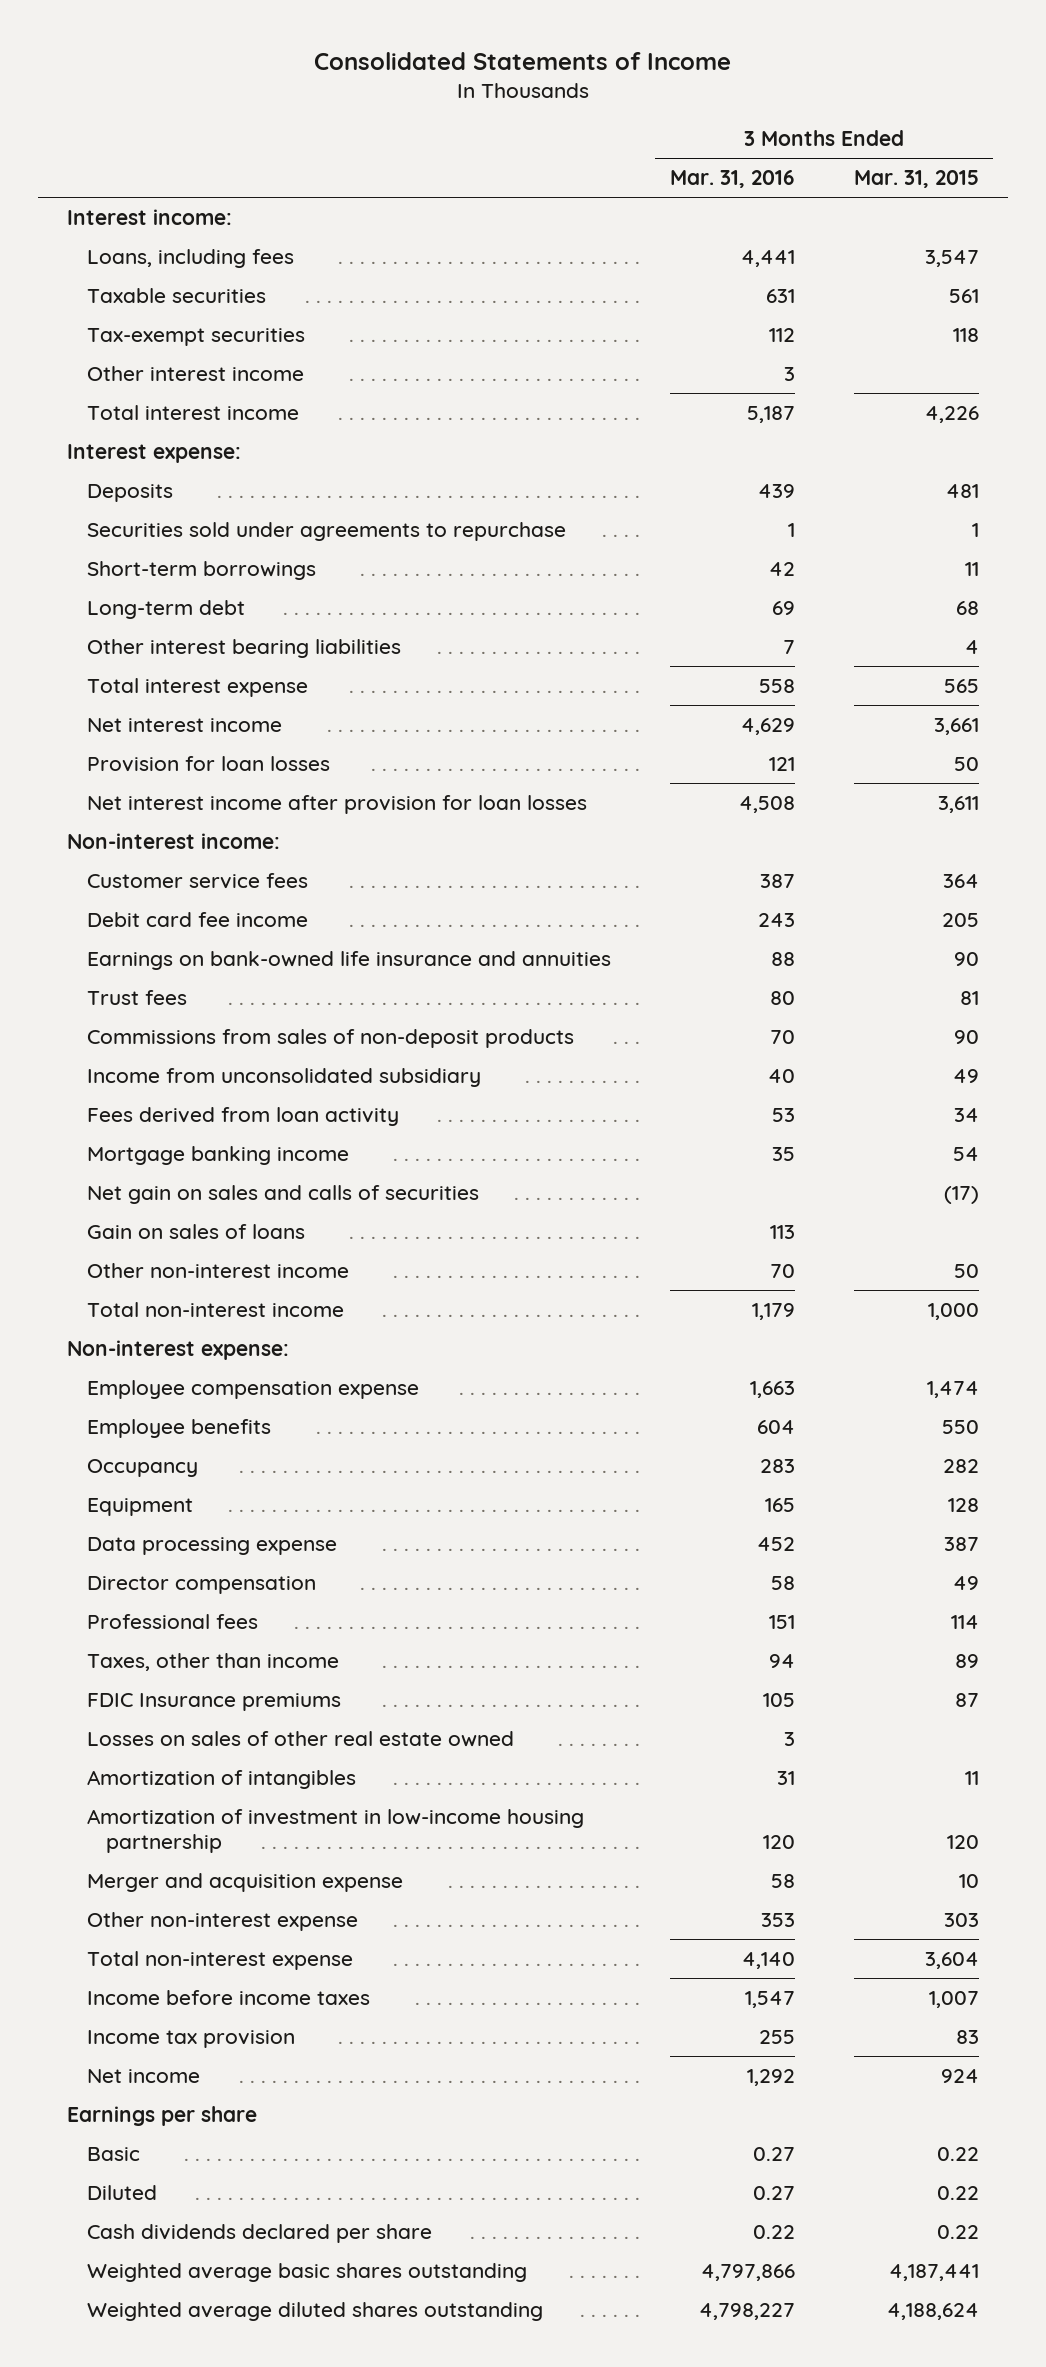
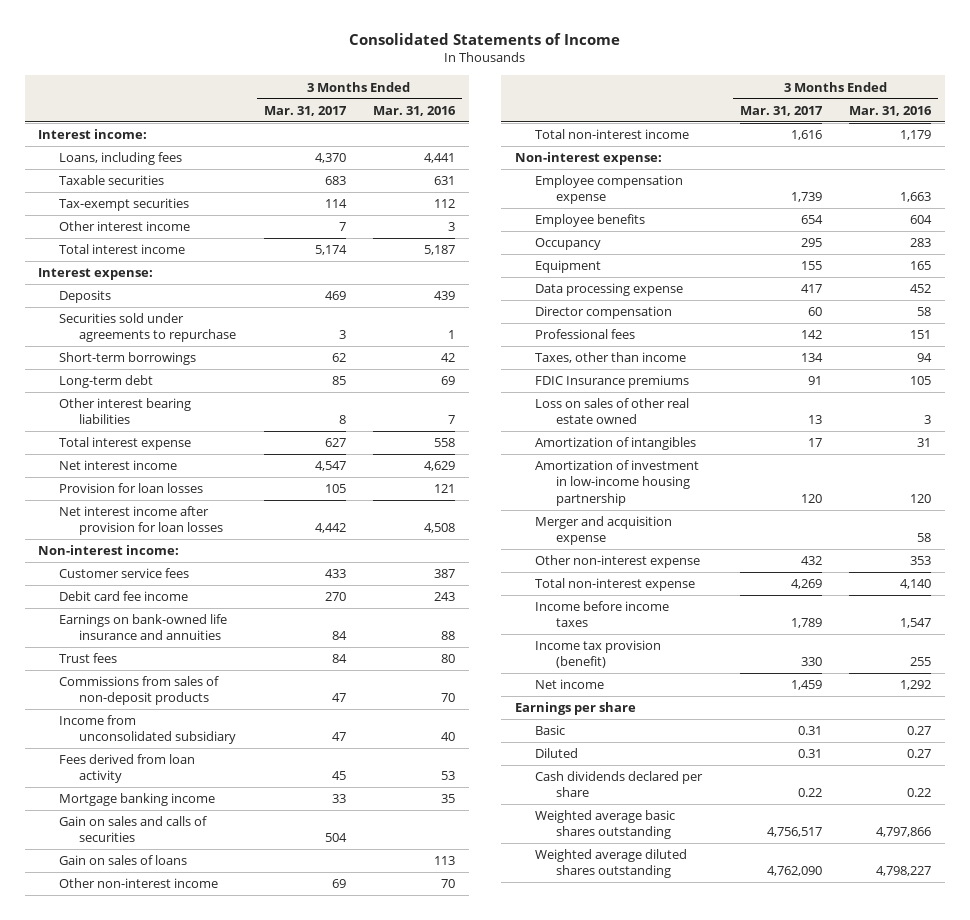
- | 3 Months Ended Mar. 31, 2016 | 3 Months Ended Mar. 31, 2015
+ | 3 Months Ended Mar. 31, 2017 | 3 Months Ended Mar. 31, 2016
- Net gain on sales and calls of securities | | (17)
+ Gain on sales and calls of securities | 504 |
- Losses on sales of other real estate owned | 3 |
+ Loss on sales of other real estate owned | 13 | 3
- Income tax provision | 255 | 83
+ Income tax provision (benefit) | 330 | 255

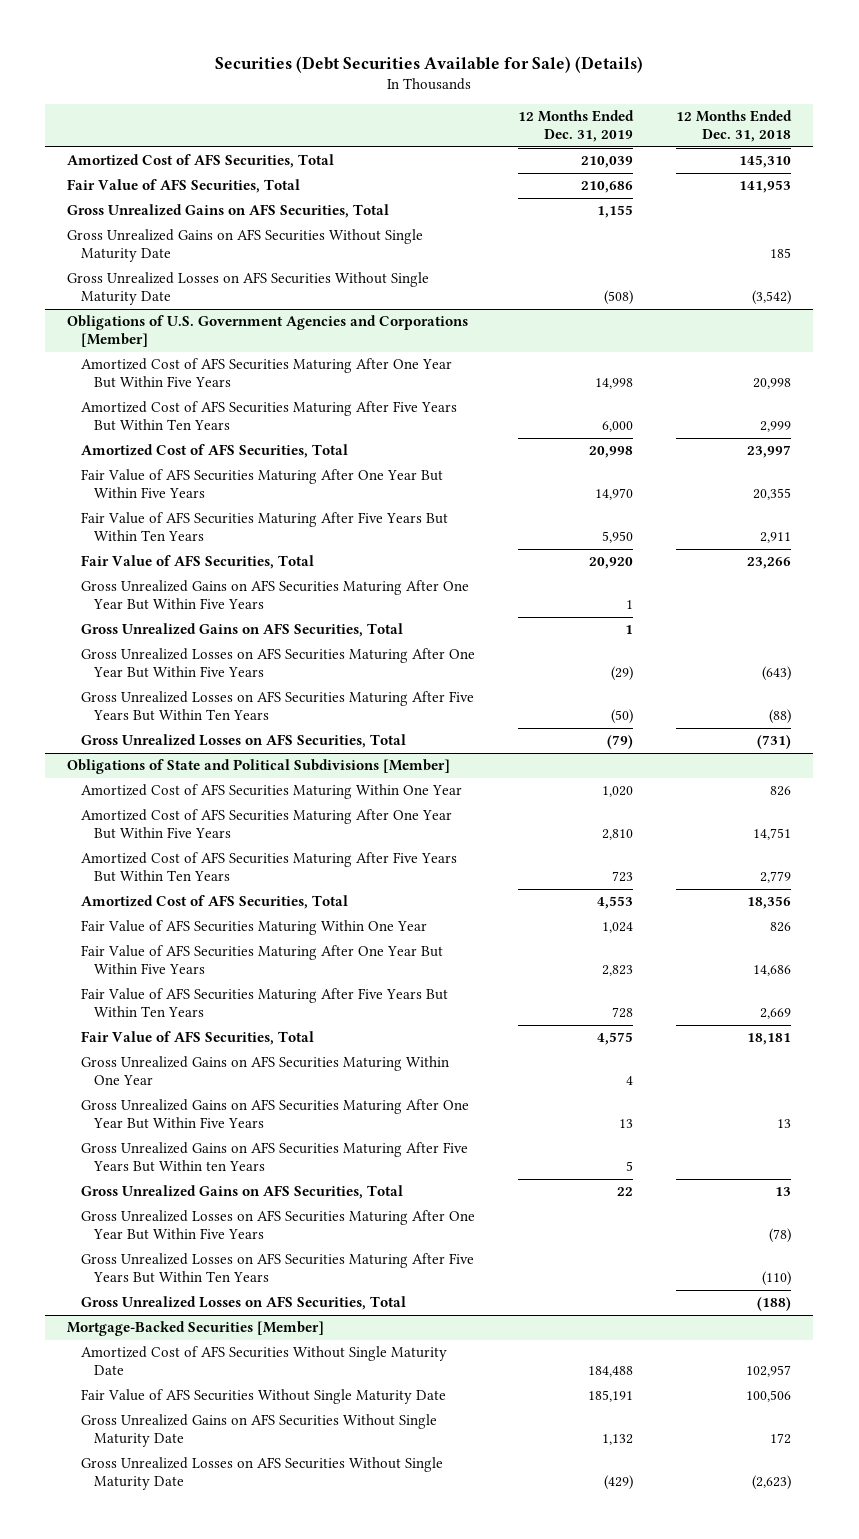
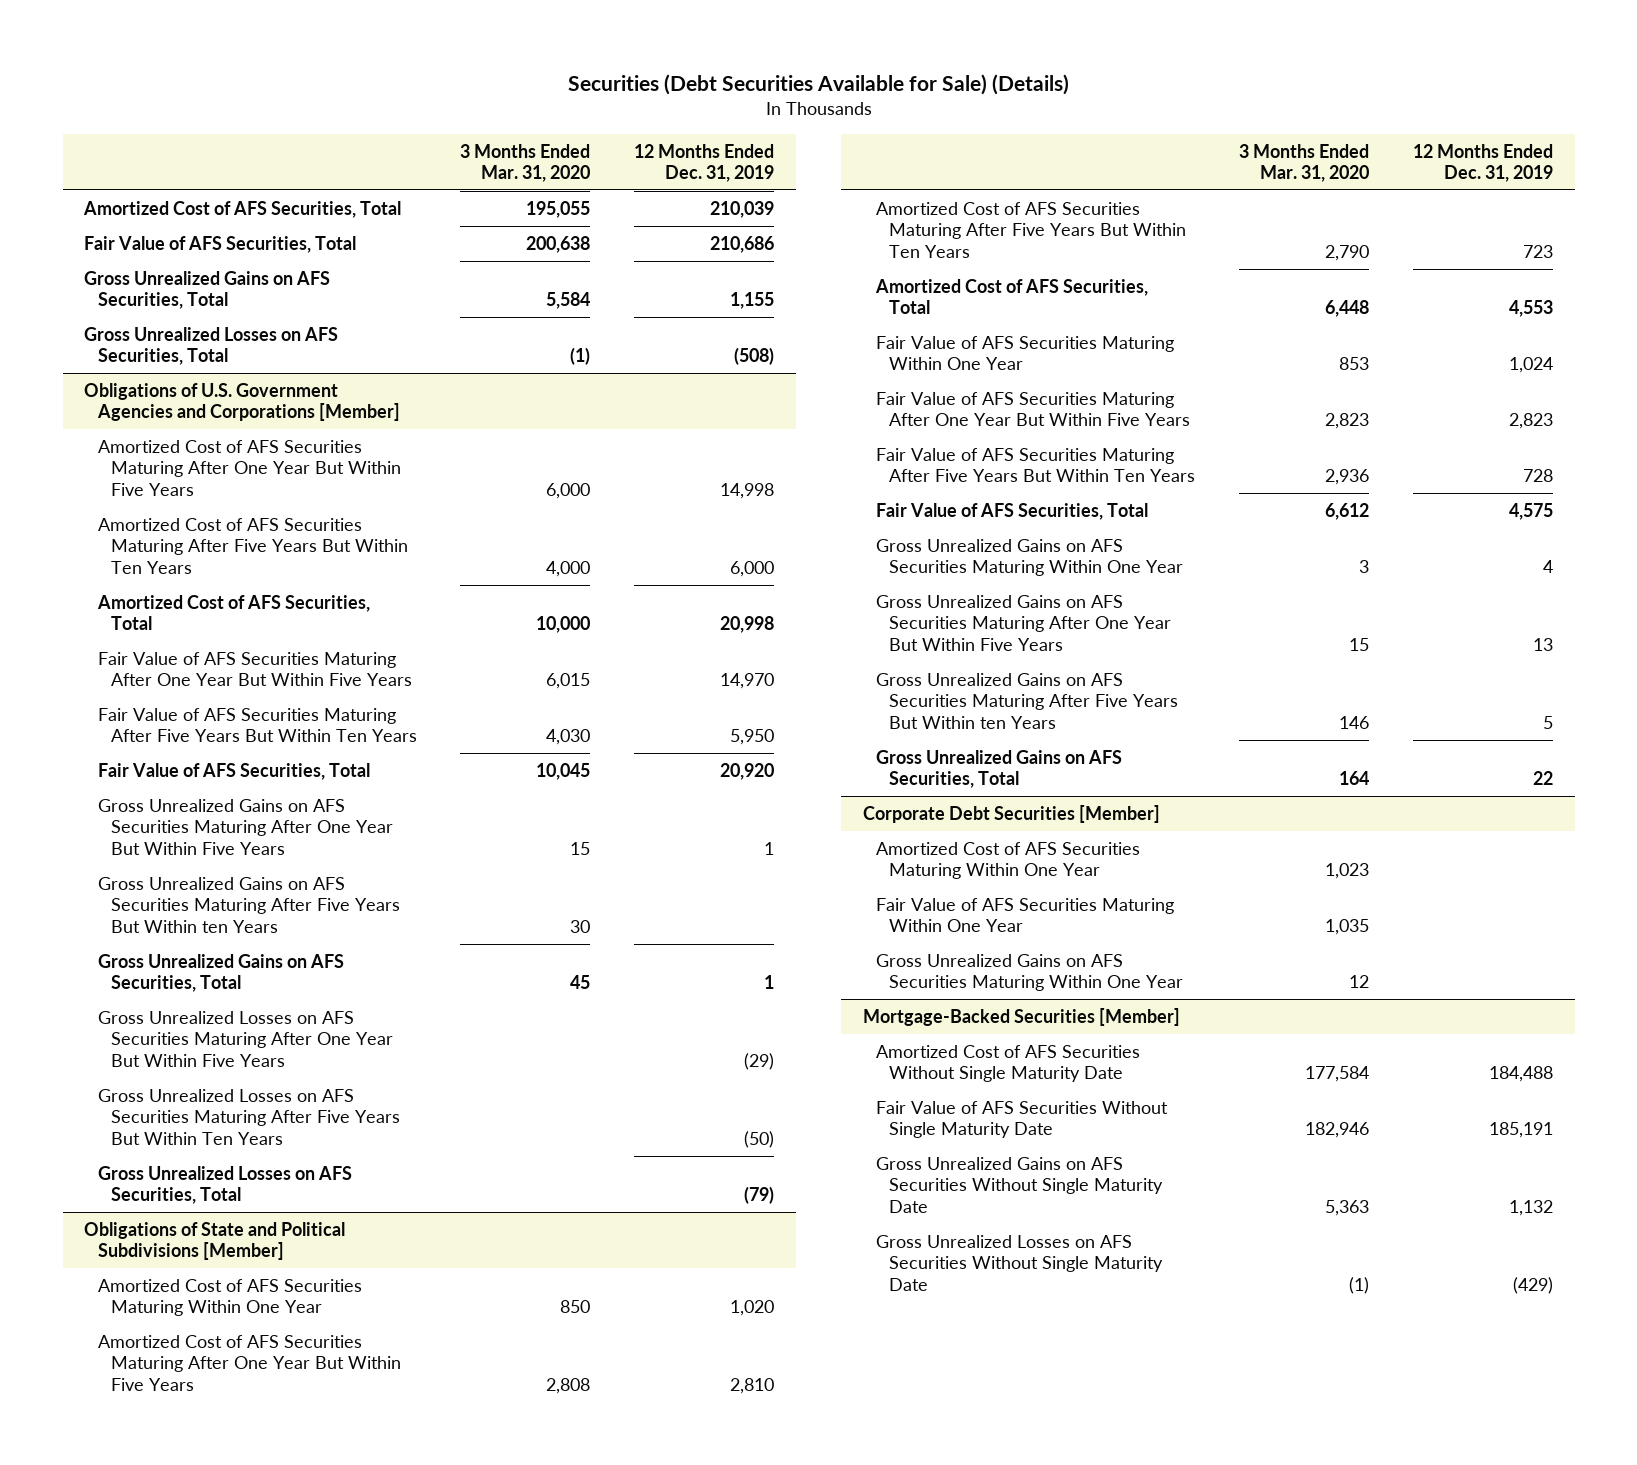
- | 12 Months Ended Dec. 31, 2019 | 12 Months Ended Dec. 31, 2018
+ | 3 Months Ended Mar. 31, 2020 | 12 Months Ended Dec. 31, 2019
- Gross Unrealized Gains on AFS Securities Without Single Maturity Date | | 185
- Gross Unrealized Losses on AFS Securities Without Single Maturity Date | (508) | (3,542)
+ Gross Unrealized Losses on AFS Securities, Total | (1) | (508)
@ Obligations of U.S. Government Agencies and Corporations [Member]
+ Gross Unrealized Gains on AFS Securities Maturing After Five Years But Within ten Years | 30 |
@ Obligations of State and Political Subdivisions [Member]
- Gross Unrealized Losses on AFS Securities Maturing After One Year But Within Five Years | | (78)
- Gross Unrealized Losses on AFS Securities Maturing After Five Years But Within Ten Years | | (110)
- Gross Unrealized Losses on AFS Securities, Total | | (188)
+ Corporate Debt Securities [Member]
+ Amortized Cost of AFS Securities Maturing Within One Year | 1,023 |
+ Fair Value of AFS Securities Maturing Within One Year | 1,035 |
+ Gross Unrealized Gains on AFS Securities Maturing Within One Year | 12 |

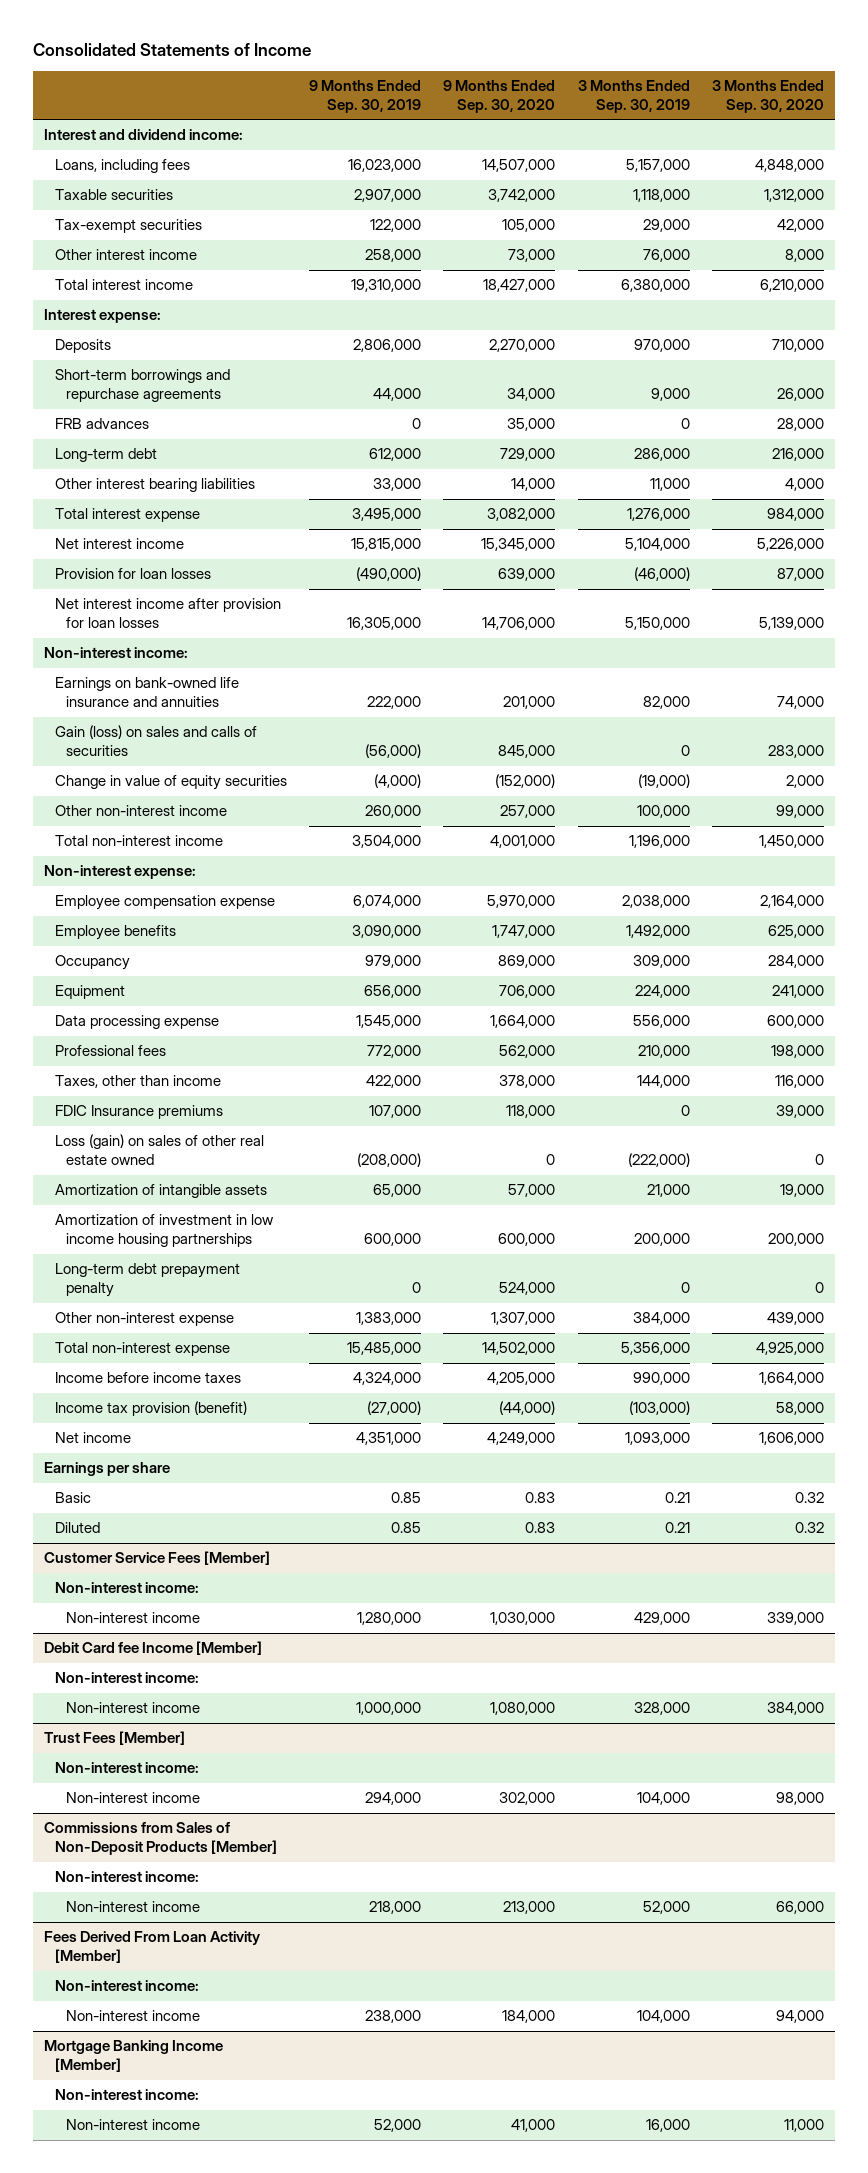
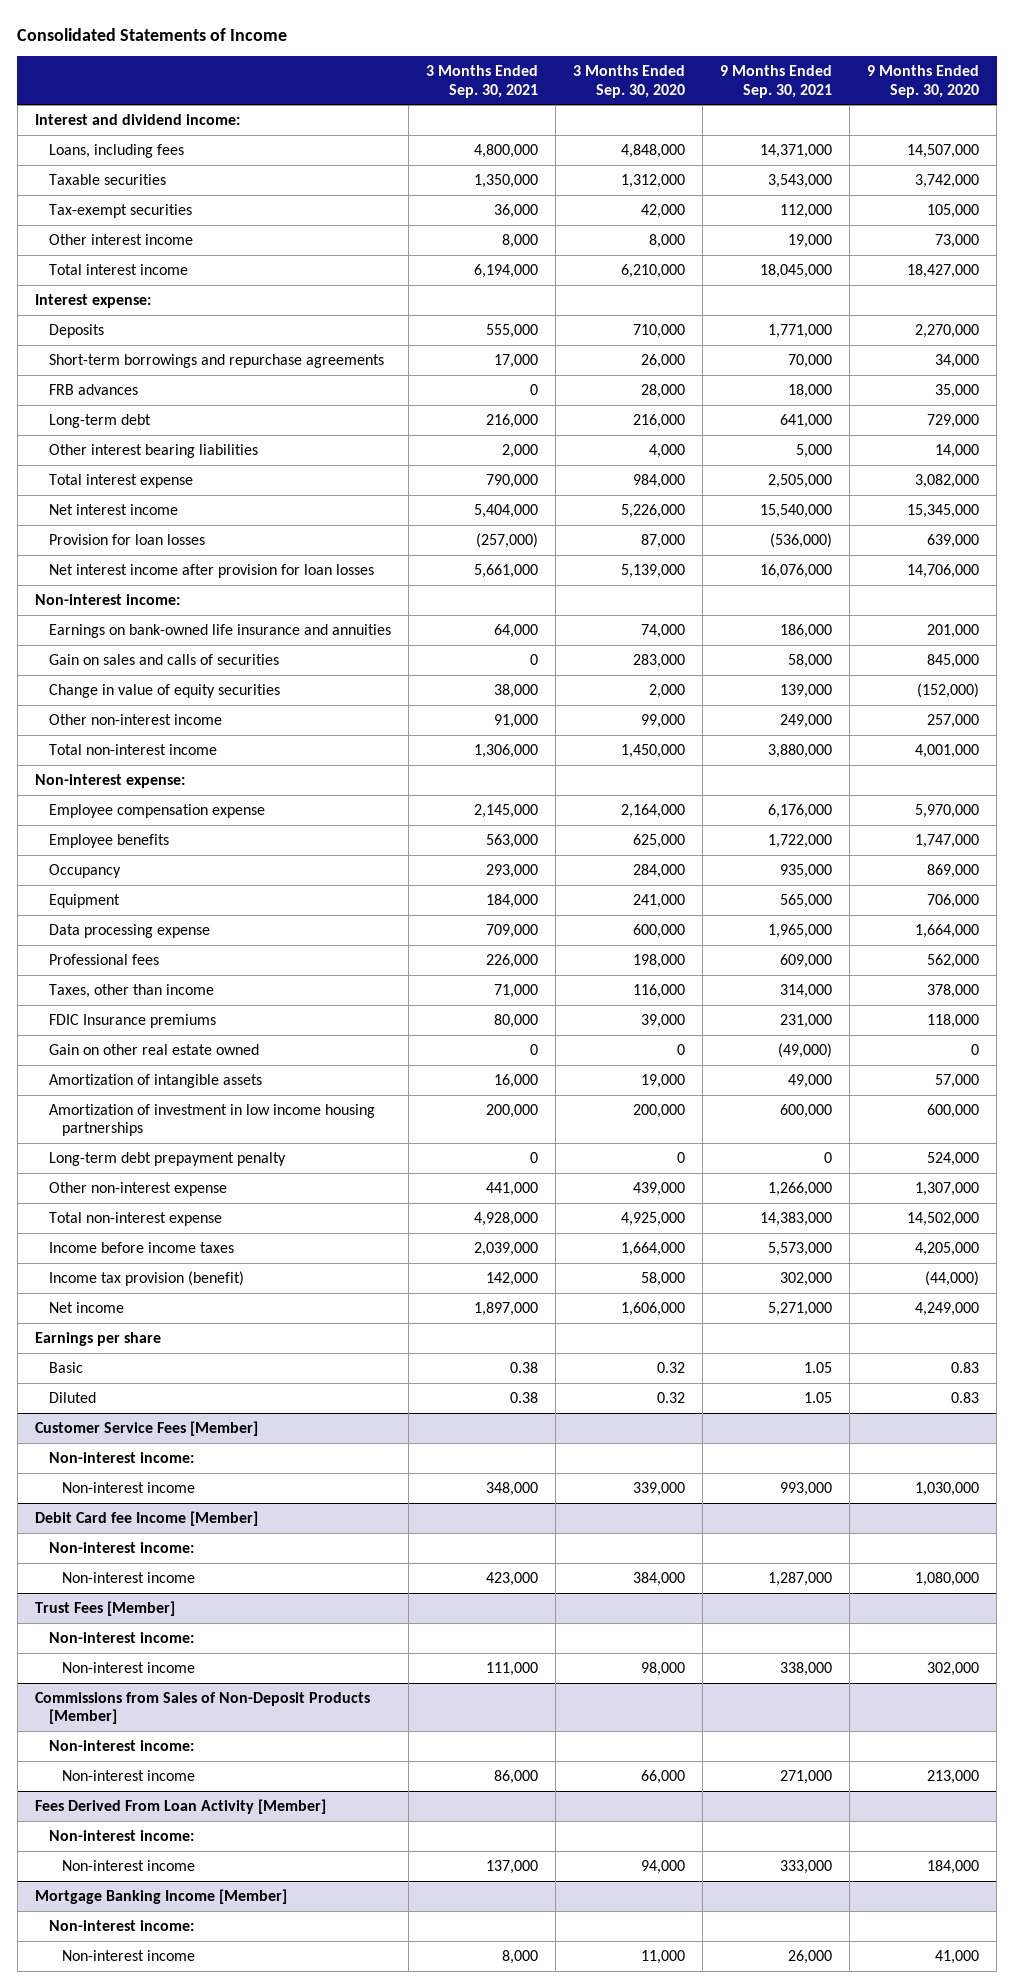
- | 9 Months Ended Sep. 30, 2019 | 9 Months Ended Sep. 30, 2020 | 3 Months Ended Sep. 30, 2019 | 3 Months Ended Sep. 30, 2020
+ | 3 Months Ended Sep. 30, 2021 | 3 Months Ended Sep. 30, 2020 | 9 Months Ended Sep. 30, 2021 | 9 Months Ended Sep. 30, 2020
- Gain (loss) on sales and calls of securities | (56,000) | 845,000 | 0 | 283,000
+ Gain on sales and calls of securities | 0 | 283,000 | 58,000 | 845,000
- Loss (gain) on sales of other real estate owned | (208,000) | 0 | (222,000) | 0
+ Gain on other real estate owned | 0 | 0 | (49,000) | 0

